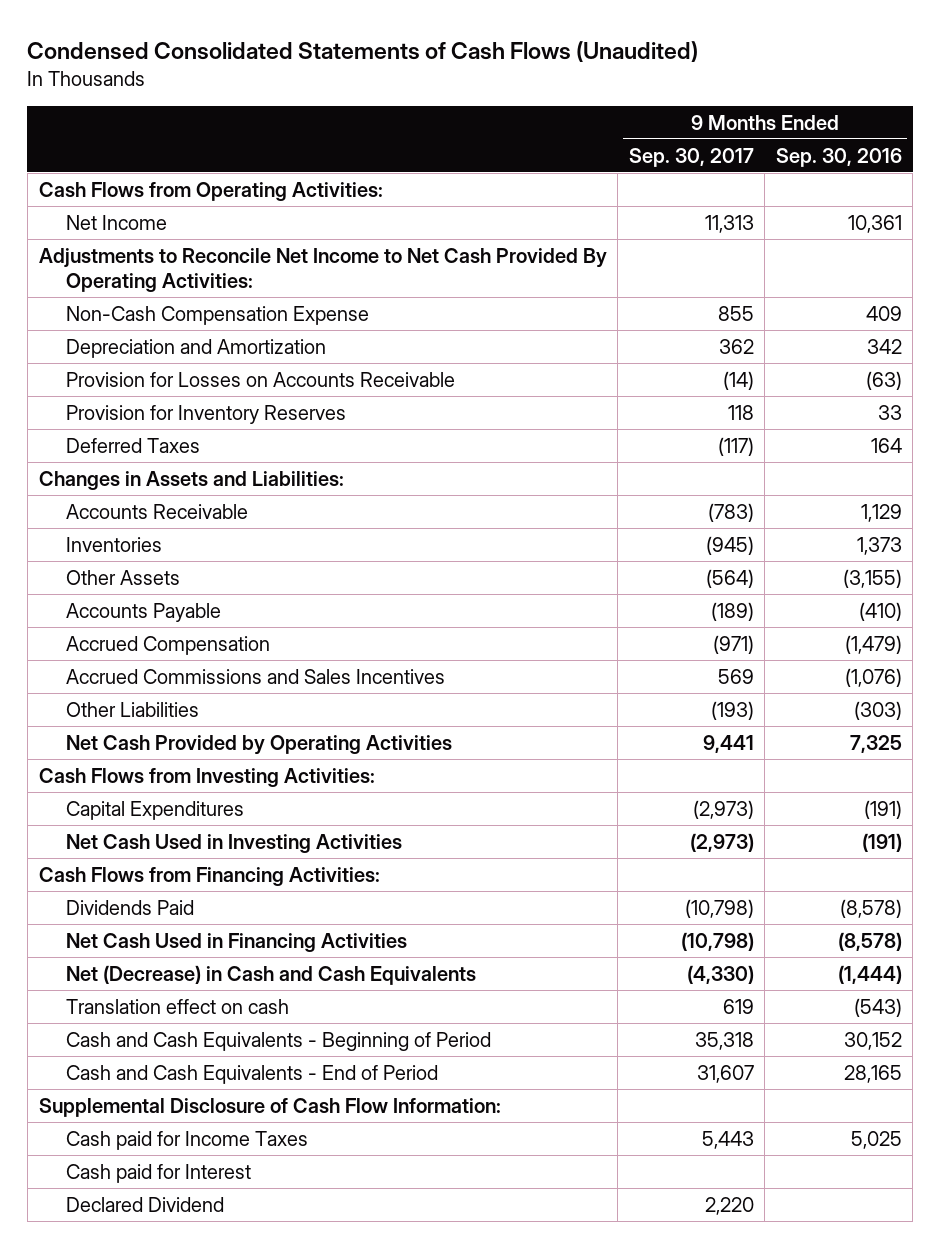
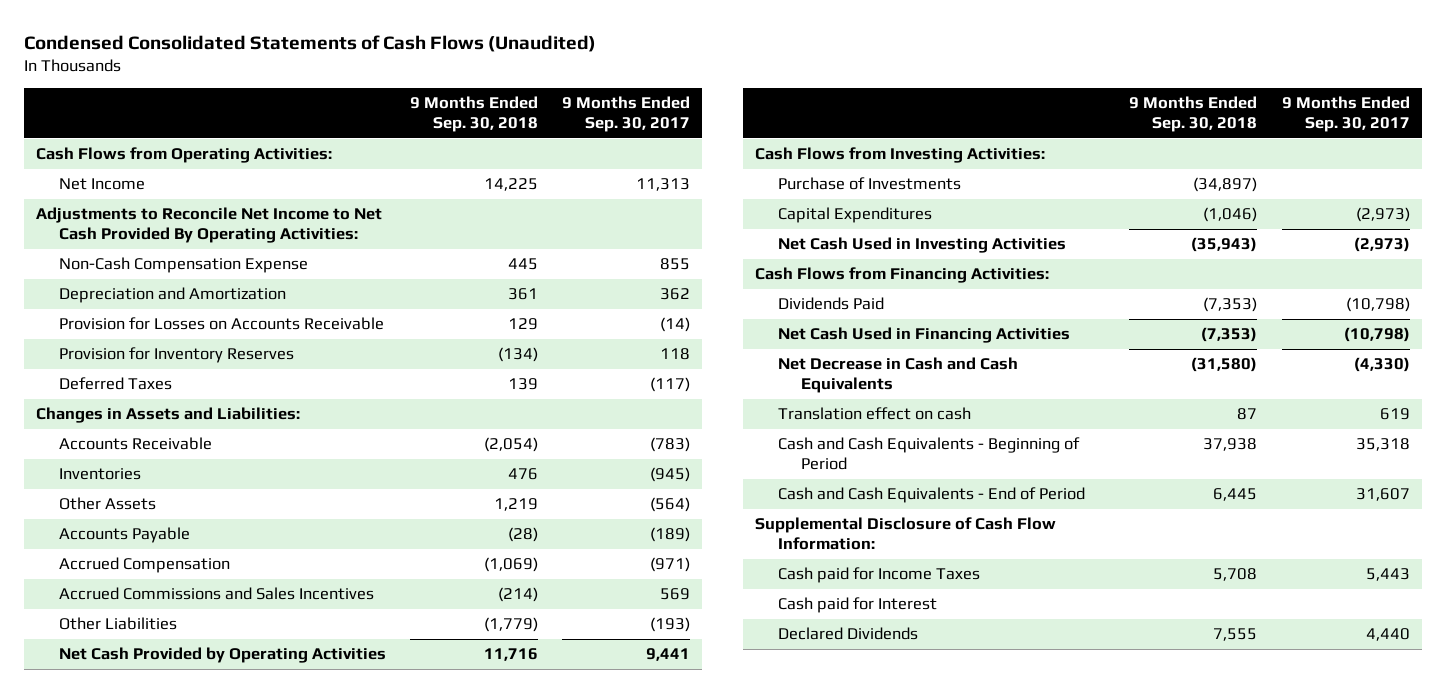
- | 9 Months Ended Sep. 30, 2017 | 9 Months Ended Sep. 30, 2016
+ | 9 Months Ended Sep. 30, 2018 | 9 Months Ended Sep. 30, 2017
+ Purchase of Investments | (34,897) |
- Net (Decrease) in Cash and Cash Equivalents | (4,330) | (1,444)
+ Net Decrease in Cash and Cash Equivalents | (31,580) | (4,330)
- Declared Dividend | 2,220 |
+ Declared Dividends | 7,555 | 4,440

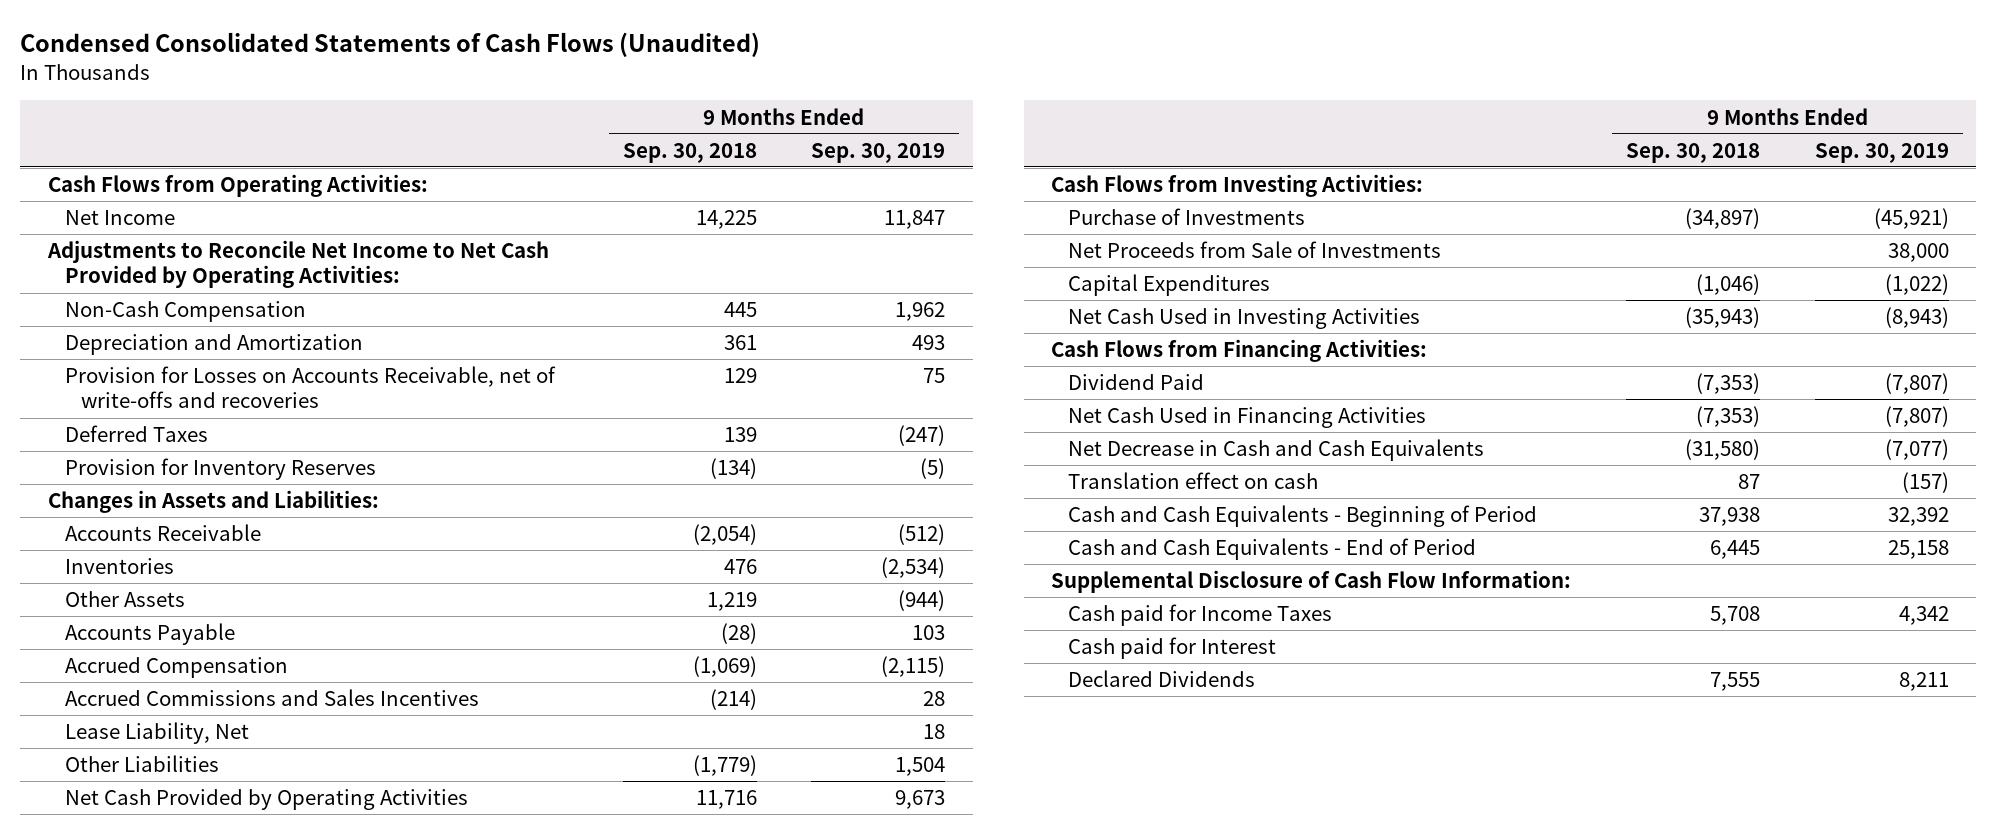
- | 9 Months Ended Sep. 30, 2018 | 9 Months Ended Sep. 30, 2017
+ | 9 Months Ended Sep. 30, 2018 | 9 Months Ended Sep. 30, 2019
- Adjustments to Reconcile Net Income to Net Cash Provided By Operating Activities:
- Non-Cash Compensation Expense | 445 | 855
+ Adjustments to Reconcile Net Income to Net Cash Provided by Operating Activities:
+ Non-Cash Compensation | 445 | 1,962
- Provision for Losses on Accounts Receivable | 129 | (14)
+ Provision for Losses on Accounts Receivable, net of write-offs and recoveries | 129 | 75
moved down: Provision for Inventory Reserves | (134) | (5)
+ Lease Liability, Net | | 18
+ Net Proceeds from Sale of Investments | | 38,000
- Dividends Paid | (7,353) | (10,798)
+ Dividend Paid | (7,353) | (7,807)

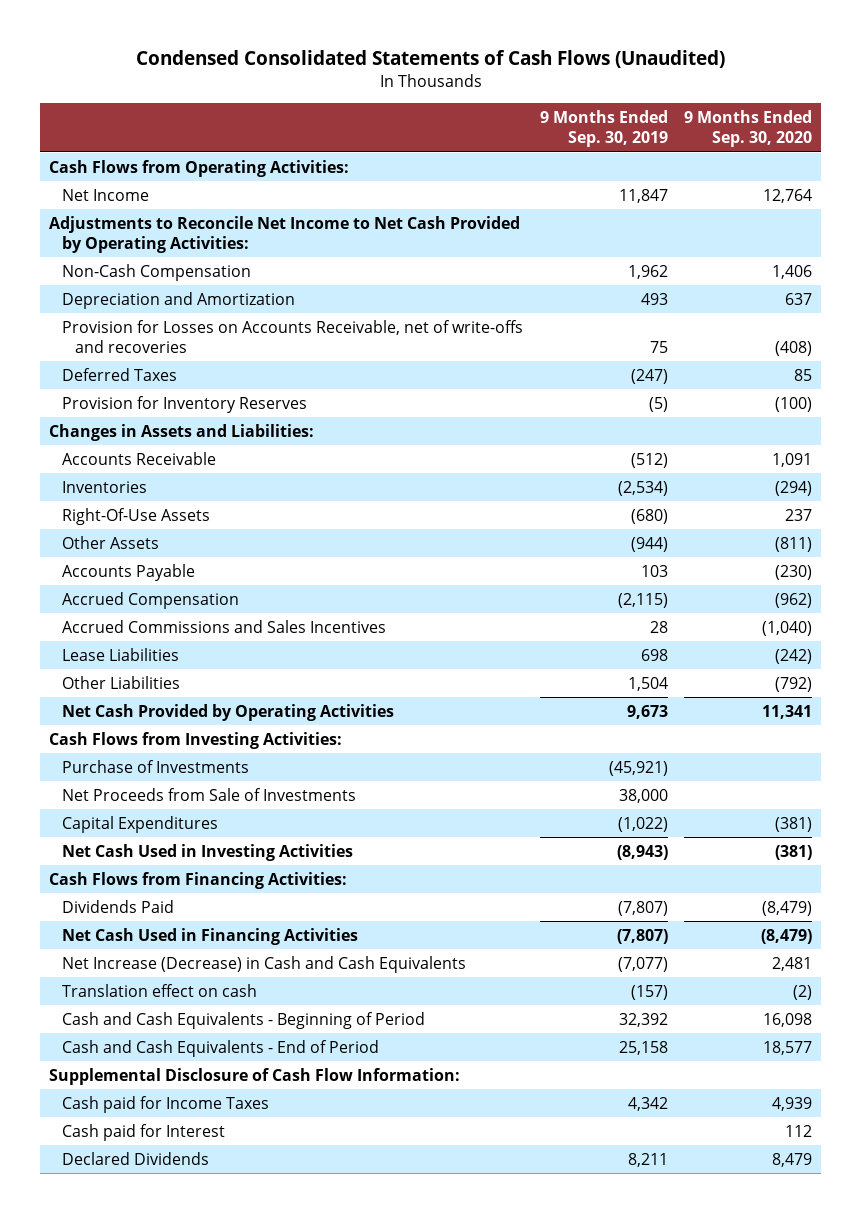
- | 9 Months Ended Sep. 30, 2018 | 9 Months Ended Sep. 30, 2019
+ | 9 Months Ended Sep. 30, 2019 | 9 Months Ended Sep. 30, 2020
+ Right-Of-Use Assets | (680) | 237
- Lease Liability, Net | | 18
+ Lease Liabilities | 698 | (242)
- Dividend Paid | (7,353) | (7,807)
+ Dividends Paid | (7,807) | (8,479)
- Net Decrease in Cash and Cash Equivalents | (31,580) | (7,077)
+ Net Increase (Decrease) in Cash and Cash Equivalents | (7,077) | 2,481

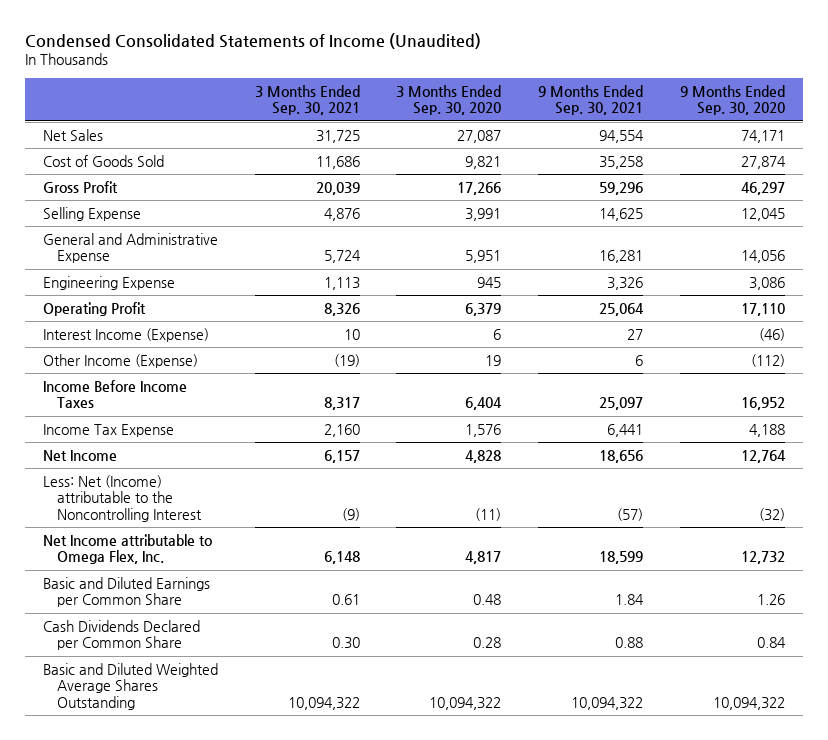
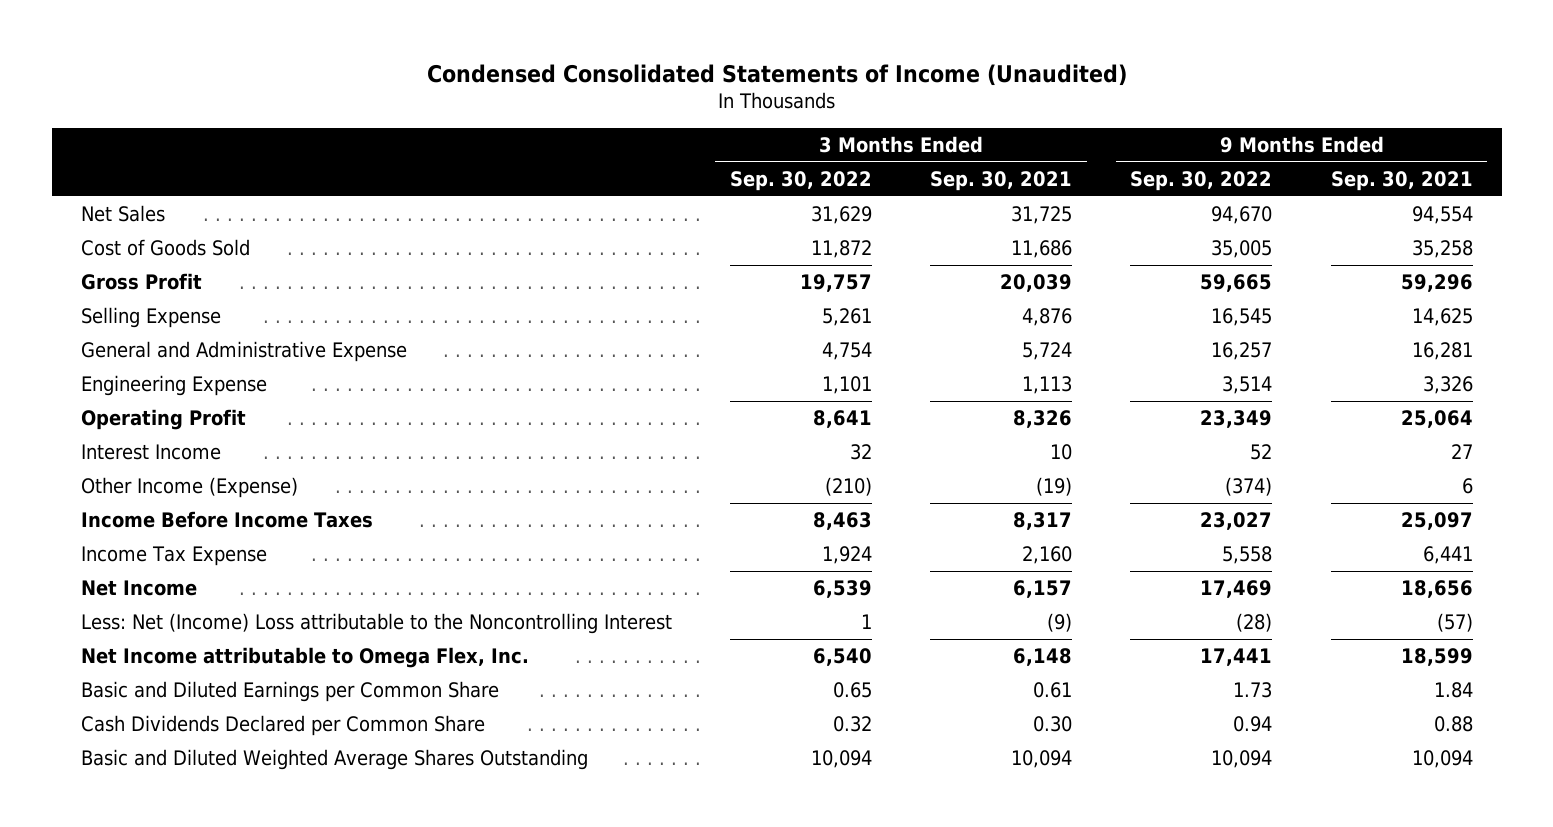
- | 3 Months Ended Sep. 30, 2021 | 3 Months Ended Sep. 30, 2020 | 9 Months Ended Sep. 30, 2021 | 9 Months Ended Sep. 30, 2020
+ | 3 Months Ended Sep. 30, 2022 | 3 Months Ended Sep. 30, 2021 | 9 Months Ended Sep. 30, 2022 | 9 Months Ended Sep. 30, 2021
- Interest Income (Expense) | 10 | 6 | 27 | (46)
+ Interest Income | 32 | 10 | 52 | 27
- Less: Net (Income) attributable to the Noncontrolling Interest | (9) | (11) | (57) | (32)
+ Less: Net (Income) Loss attributable to the Noncontrolling Interest | 1 | (9) | (28) | (57)
- Basic and Diluted Weighted Average Shares Outstanding | 10,094,322 | 10,094,322 | 10,094,322 | 10,094,322
+ Basic and Diluted Weighted Average Shares Outstanding | 10,094 | 10,094 | 10,094 | 10,094

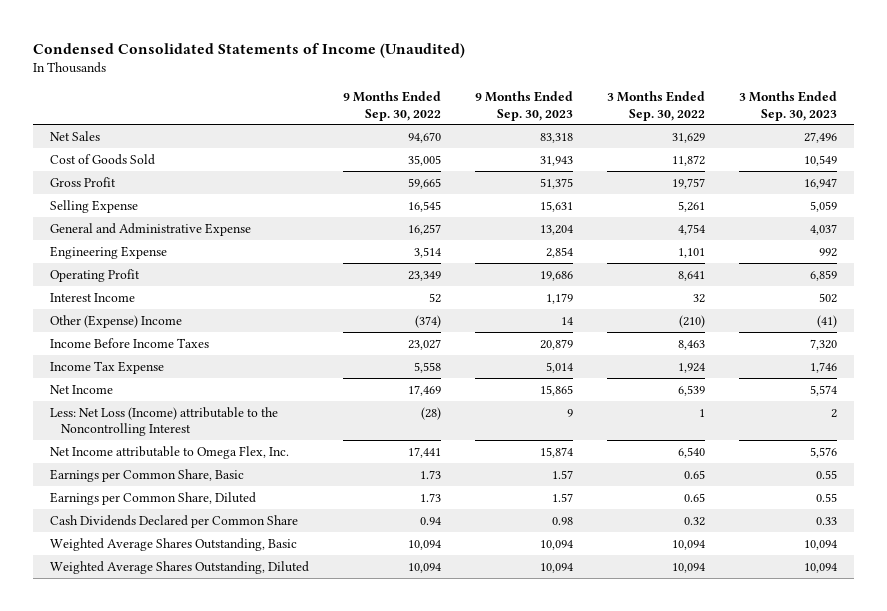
- | 3 Months Ended Sep. 30, 2022 | 3 Months Ended Sep. 30, 2021 | 9 Months Ended Sep. 30, 2022 | 9 Months Ended Sep. 30, 2021
+ | 9 Months Ended Sep. 30, 2022 | 9 Months Ended Sep. 30, 2023 | 3 Months Ended Sep. 30, 2022 | 3 Months Ended Sep. 30, 2023
- Other Income (Expense) | (210) | (19) | (374) | 6
+ Other (Expense) Income | (374) | 14 | (210) | (41)
- Less: Net (Income) Loss attributable to the Noncontrolling Interest | 1 | (9) | (28) | (57)
+ Less: Net Loss (Income) attributable to the Noncontrolling Interest | (28) | 9 | 1 | 2
- Basic and Diluted Earnings per Common Share | 0.65 | 0.61 | 1.73 | 1.84
+ Earnings per Common Share, Basic | 1.73 | 1.57 | 0.65 | 0.55
+ Earnings per Common Share, Diluted | 1.73 | 1.57 | 0.65 | 0.55
- Basic and Diluted Weighted Average Shares Outstanding | 10,094 | 10,094 | 10,094 | 10,094
+ Weighted Average Shares Outstanding, Basic | 10,094 | 10,094 | 10,094 | 10,094
+ Weighted Average Shares Outstanding, Diluted | 10,094 | 10,094 | 10,094 | 10,094

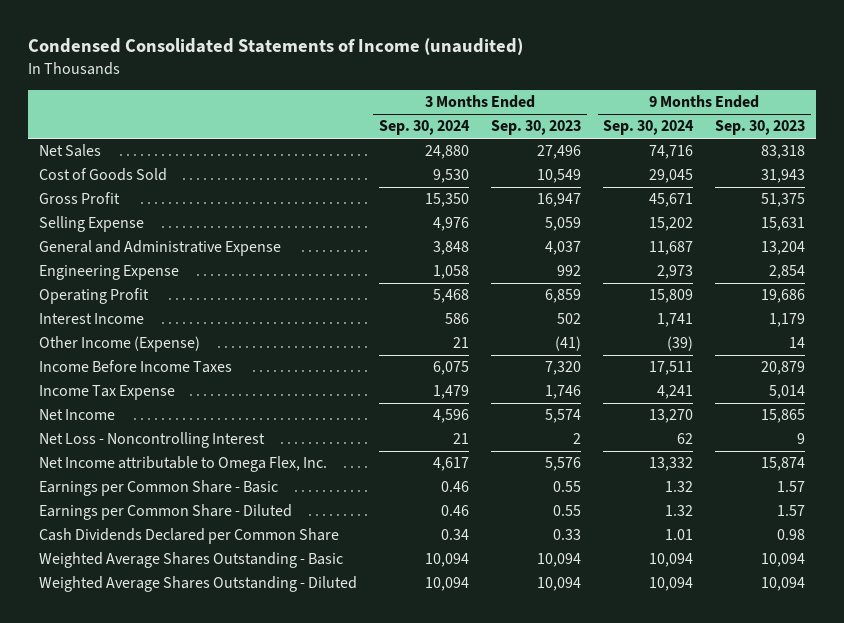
- Condensed Consolidated Statements of Income (Unaudited)
+ Condensed Consolidated Statements of Income (unaudited)
- | 9 Months Ended Sep. 30, 2022 | 9 Months Ended Sep. 30, 2023 | 3 Months Ended Sep. 30, 2022 | 3 Months Ended Sep. 30, 2023
+ | 3 Months Ended Sep. 30, 2024 | 3 Months Ended Sep. 30, 2023 | 9 Months Ended Sep. 30, 2024 | 9 Months Ended Sep. 30, 2023
- Other (Expense) Income | (374) | 14 | (210) | (41)
+ Other Income (Expense) | 21 | (41) | (39) | 14
- Less: Net Loss (Income) attributable to the Noncontrolling Interest | (28) | 9 | 1 | 2
+ Net Loss - Noncontrolling Interest | 21 | 2 | 62 | 9
- Earnings per Common Share, Basic | 1.73 | 1.57 | 0.65 | 0.55
- Earnings per Common Share, Diluted | 1.73 | 1.57 | 0.65 | 0.55
+ Earnings per Common Share - Basic | 0.46 | 0.55 | 1.32 | 1.57
+ Earnings per Common Share - Diluted | 0.46 | 0.55 | 1.32 | 1.57
- Weighted Average Shares Outstanding, Basic | 10,094 | 10,094 | 10,094 | 10,094
- Weighted Average Shares Outstanding, Diluted | 10,094 | 10,094 | 10,094 | 10,094
+ Weighted Average Shares Outstanding - Basic | 10,094 | 10,094 | 10,094 | 10,094
+ Weighted Average Shares Outstanding - Diluted | 10,094 | 10,094 | 10,094 | 10,094

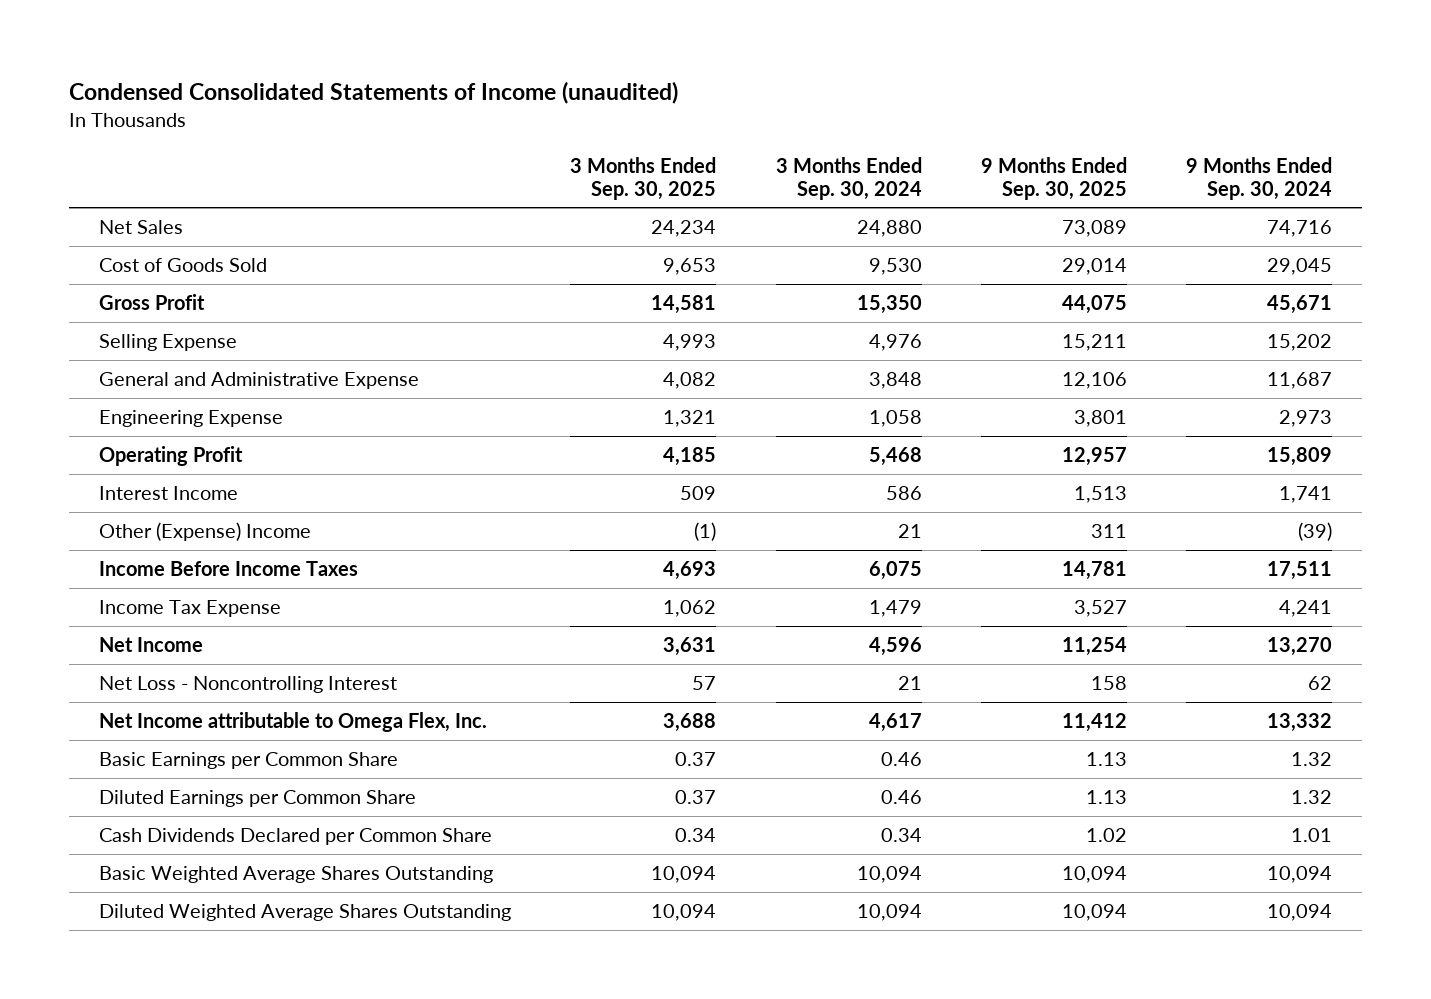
- | 3 Months Ended Sep. 30, 2024 | 3 Months Ended Sep. 30, 2023 | 9 Months Ended Sep. 30, 2024 | 9 Months Ended Sep. 30, 2023
+ | 3 Months Ended Sep. 30, 2025 | 3 Months Ended Sep. 30, 2024 | 9 Months Ended Sep. 30, 2025 | 9 Months Ended Sep. 30, 2024
- Other Income (Expense) | 21 | (41) | (39) | 14
+ Other (Expense) Income | (1) | 21 | 311 | (39)
- Earnings per Common Share - Basic | 0.46 | 0.55 | 1.32 | 1.57
- Earnings per Common Share - Diluted | 0.46 | 0.55 | 1.32 | 1.57
+ Basic Earnings per Common Share | 0.37 | 0.46 | 1.13 | 1.32
+ Diluted Earnings per Common Share | 0.37 | 0.46 | 1.13 | 1.32
- Weighted Average Shares Outstanding - Basic | 10,094 | 10,094 | 10,094 | 10,094
- Weighted Average Shares Outstanding - Diluted | 10,094 | 10,094 | 10,094 | 10,094
+ Basic Weighted Average Shares Outstanding | 10,094 | 10,094 | 10,094 | 10,094
+ Diluted Weighted Average Shares Outstanding | 10,094 | 10,094 | 10,094 | 10,094

